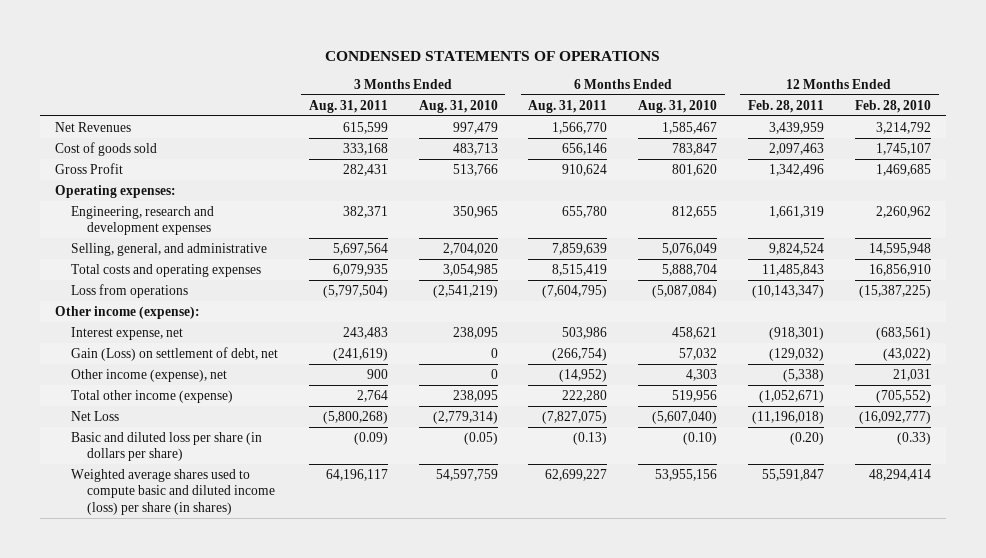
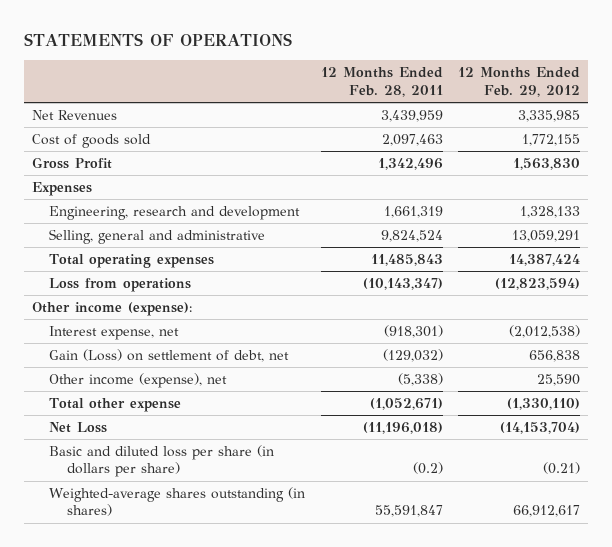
- CONDENSED STATEMENTS OF OPERATIONS
+ STATEMENTS OF OPERATIONS
- | 3 Months Ended Aug. 31, 2011 | 3 Months Ended Aug. 31, 2010 | 6 Months Ended Aug. 31, 2011 | 6 Months Ended Aug. 31, 2010 | 12 Months Ended Feb. 28, 2011 | 12 Months Ended Feb. 28, 2010
+ | 12 Months Ended Feb. 28, 2011 | 12 Months Ended Feb. 29, 2012
- Operating expenses:
- Engineering, research and development expenses | 382,371 | 350,965 | 655,780 | 812,655 | 1,661,319 | 2,260,962
- Selling, general, and administrative | 5,697,564 | 2,704,020 | 7,859,639 | 5,076,049 | 9,824,524 | 14,595,948
- Total costs and operating expenses | 6,079,935 | 3,054,985 | 8,515,419 | 5,888,704 | 11,485,843 | 16,856,910
+ Expenses
+ Engineering, research and development | 1,661,319 | 1,328,133
+ Selling, general and administrative | 9,824,524 | 13,059,291
+ Total operating expenses | 11,485,843 | 14,387,424
- Total other income (expense) | 2,764 | 238,095 | 222,280 | 519,956 | (1,052,671) | (705,552)
+ Total other expense | (1,052,671) | (1,330,110)
- Basic and diluted loss per share (in dollars per share) | (0.09) | (0.05) | (0.13) | (0.10) | (0.20) | (0.33)
- Weighted average shares used to compute basic and diluted income (loss) per share (in shares) | 64,196,117 | 54,597,759 | 62,699,227 | 53,955,156 | 55,591,847 | 48,294,414
+ Basic and diluted loss per share (in dollars per share) | (0.2) | (0.21)
+ Weighted-average shares outstanding (in shares) | 55,591,847 | 66,912,617

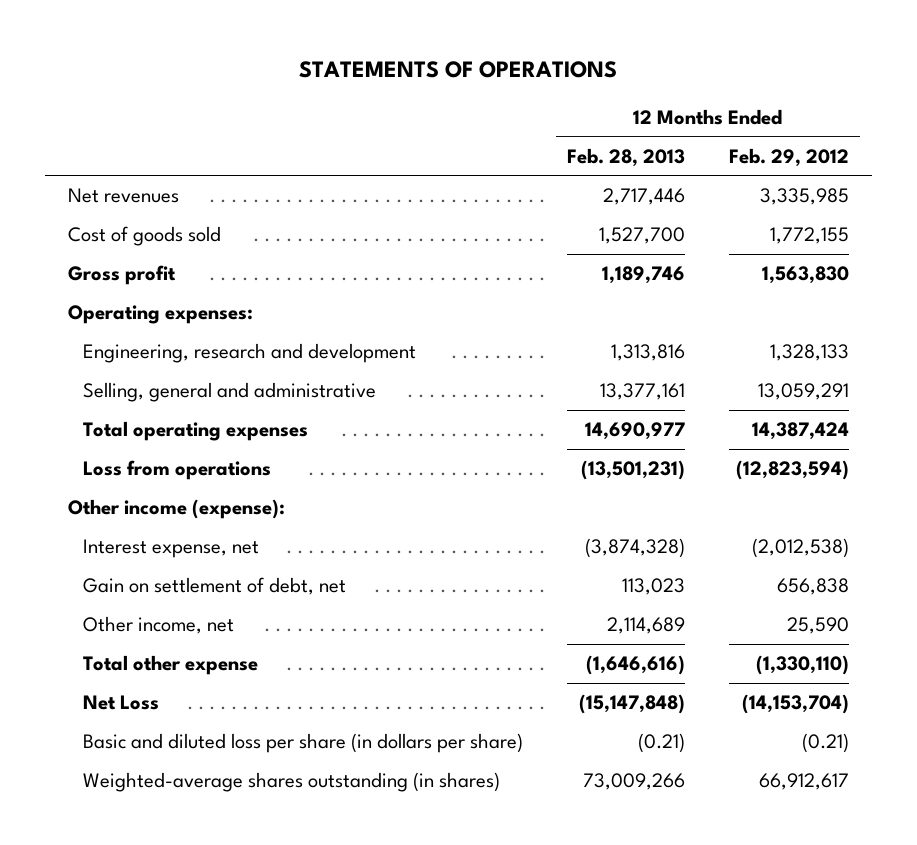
- | 12 Months Ended Feb. 28, 2011 | 12 Months Ended Feb. 29, 2012
+ | 12 Months Ended Feb. 28, 2013 | 12 Months Ended Feb. 29, 2012
- Net Revenues | 3,439,959 | 3,335,985
+ Net revenues | 2,717,446 | 3,335,985
- Gross Profit | 1,342,496 | 1,563,830
- Expenses
+ Gross profit | 1,189,746 | 1,563,830
+ Operating expenses:
- Gain (Loss) on settlement of debt, net | (129,032) | 656,838
- Other income (expense), net | (5,338) | 25,590
+ Gain on settlement of debt, net | 113,023 | 656,838
+ Other income, net | 2,114,689 | 25,590

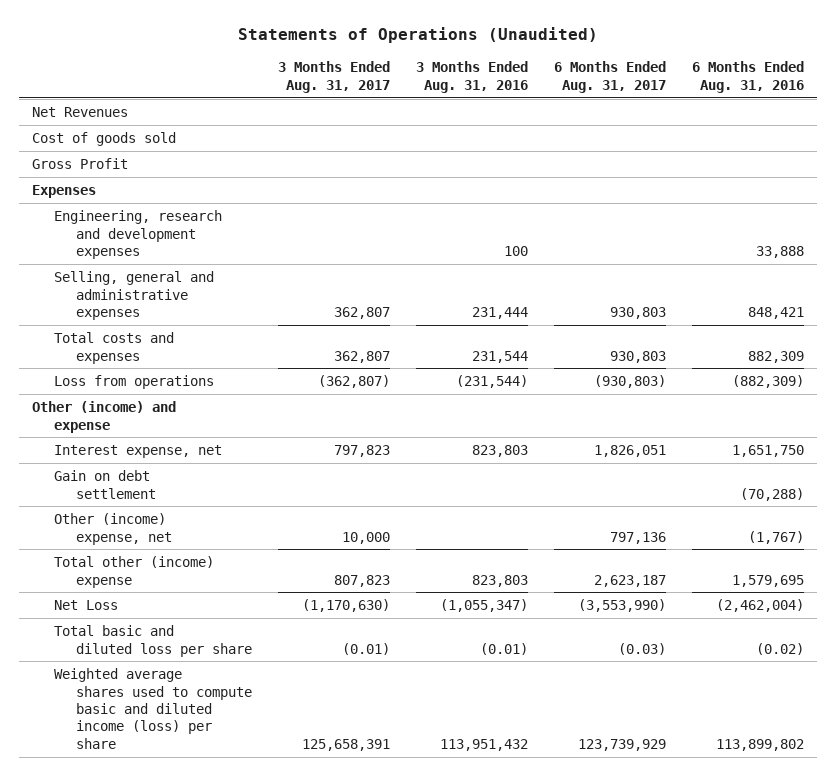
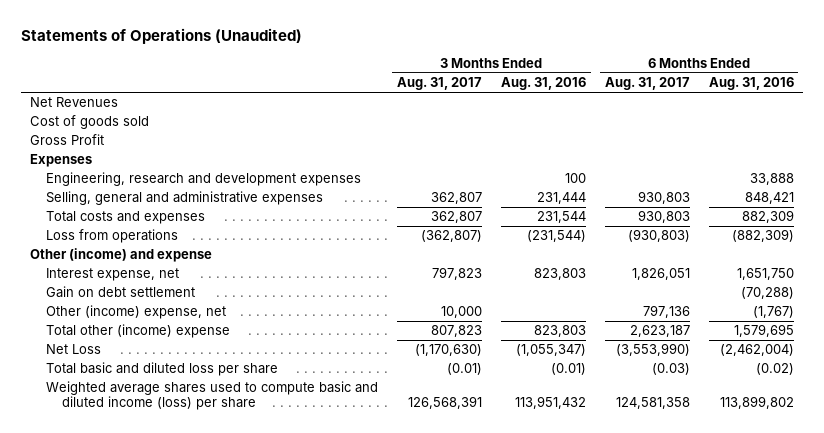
- Weighted average shares used to compute basic and diluted income (loss) per share | 125,658,391 | 113,951,432 | 123,739,929 | 113,899,802
+ Weighted average shares used to compute basic and diluted income (loss) per share | 126,568,391 | 113,951,432 | 124,581,358 | 113,899,802

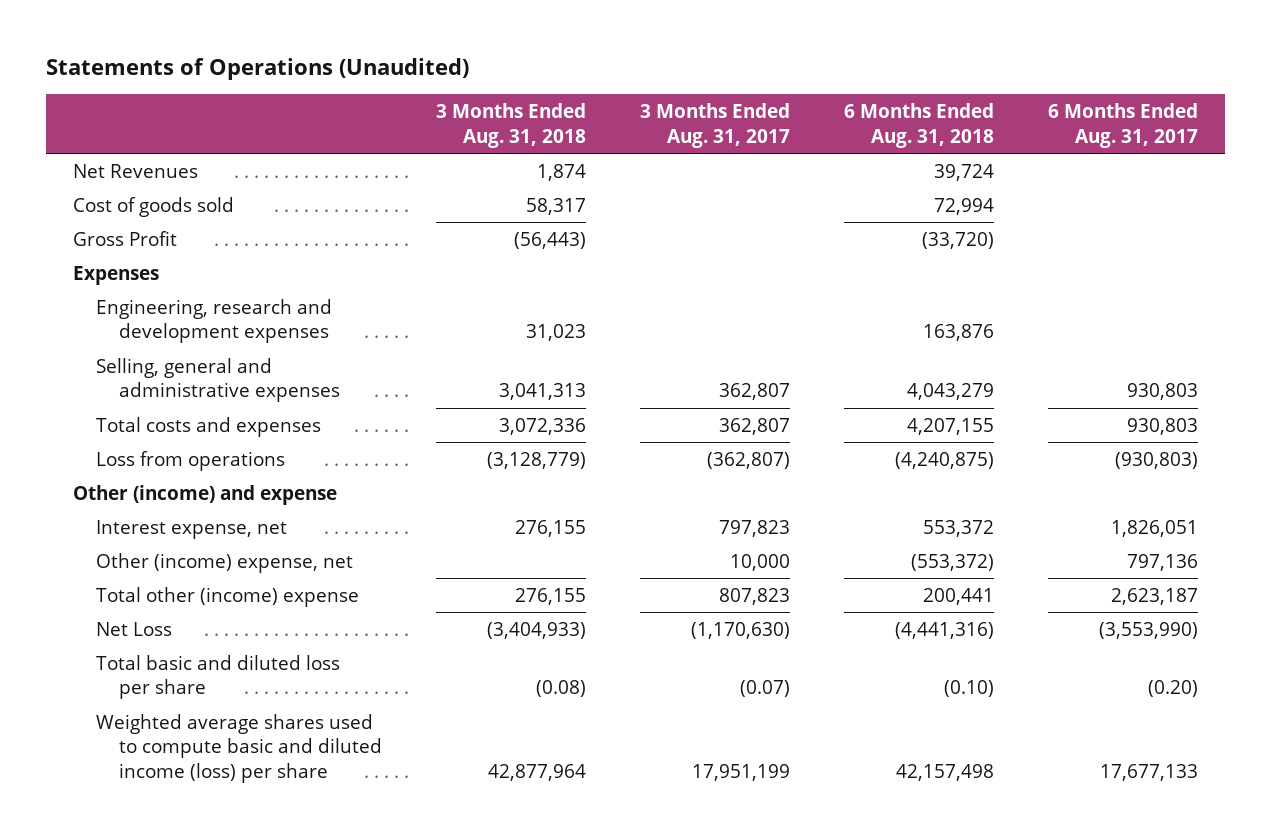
- | 3 Months Ended Aug. 31, 2017 | 3 Months Ended Aug. 31, 2016 | 6 Months Ended Aug. 31, 2017 | 6 Months Ended Aug. 31, 2016
+ | 3 Months Ended Aug. 31, 2018 | 3 Months Ended Aug. 31, 2017 | 6 Months Ended Aug. 31, 2018 | 6 Months Ended Aug. 31, 2017
- Gain on debt settlement | | | | (70,288)
- Total basic and diluted loss per share | (0.01) | (0.01) | (0.03) | (0.02)
- Weighted average shares used to compute basic and diluted income (loss) per share | 126,568,391 | 113,951,432 | 124,581,358 | 113,899,802
+ Total basic and diluted loss per share | (0.08) | (0.07) | (0.10) | (0.20)
+ Weighted average shares used to compute basic and diluted income (loss) per share | 42,877,964 | 17,951,199 | 42,157,498 | 17,677,133

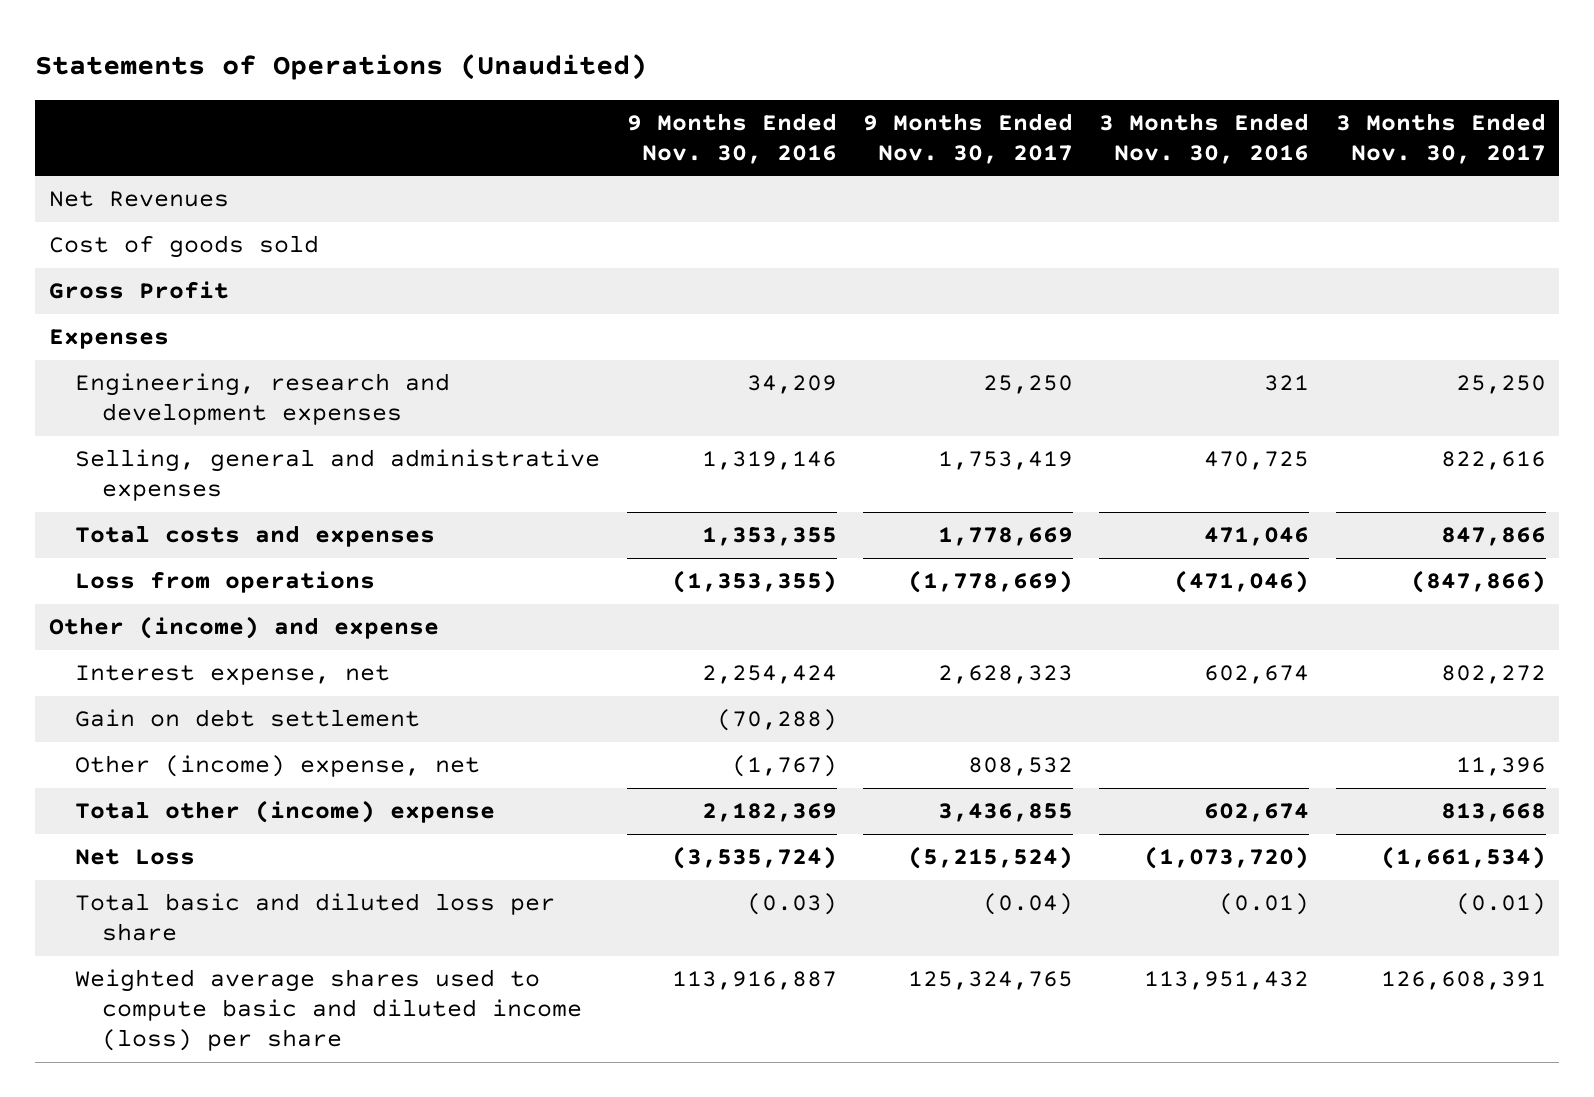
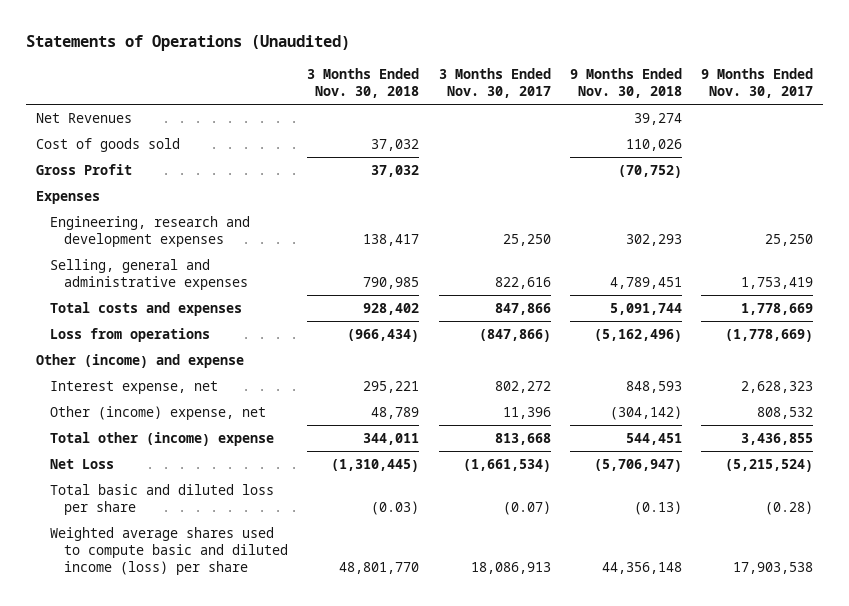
- | 9 Months Ended Nov. 30, 2016 | 9 Months Ended Nov. 30, 2017 | 3 Months Ended Nov. 30, 2016 | 3 Months Ended Nov. 30, 2017
+ | 3 Months Ended Nov. 30, 2018 | 3 Months Ended Nov. 30, 2017 | 9 Months Ended Nov. 30, 2018 | 9 Months Ended Nov. 30, 2017
- Gain on debt settlement | (70,288) | | |
- Total basic and diluted loss per share | (0.03) | (0.04) | (0.01) | (0.01)
- Weighted average shares used to compute basic and diluted income (loss) per share | 113,916,887 | 125,324,765 | 113,951,432 | 126,608,391
+ Total basic and diluted loss per share | (0.03) | (0.07) | (0.13) | (0.28)
+ Weighted average shares used to compute basic and diluted income (loss) per share | 48,801,770 | 18,086,913 | 44,356,148 | 17,903,538

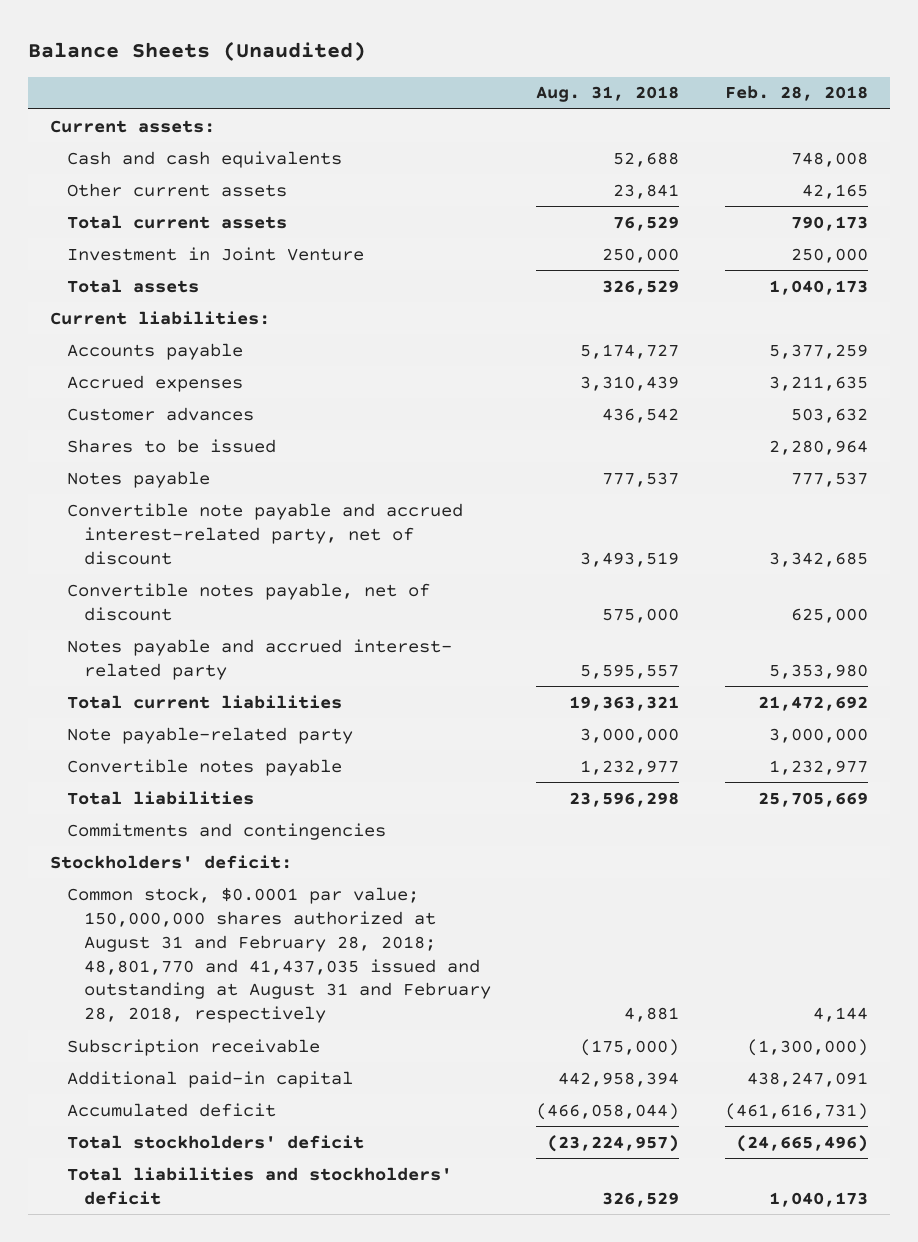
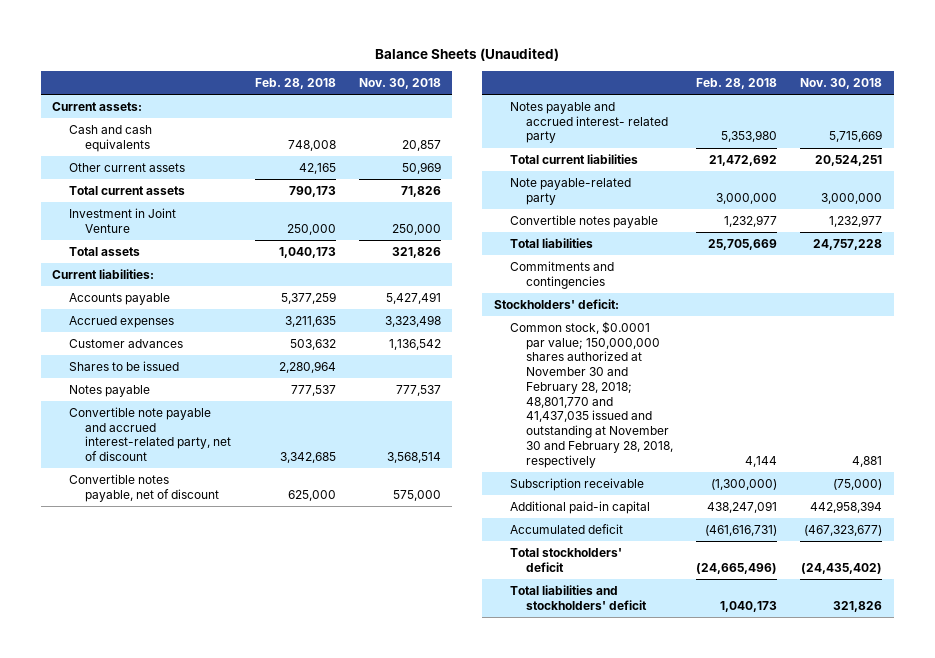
- | Aug. 31, 2018 | Feb. 28, 2018
+ | Feb. 28, 2018 | Nov. 30, 2018
- Common stock, $0.0001 par value; 150,000,000 shares authorized at August 31 and February 28, 2018; 48,801,770 and 41,437,035 issued and outstanding at August 31 and February 28, 2018, respectively | 4,881 | 4,144
+ Common stock, $0.0001 par value; 150,000,000 shares authorized at November 30 and February 28, 2018; 48,801,770 and 41,437,035 issued and outstanding at November 30 and February 28, 2018, respectively | 4,144 | 4,881

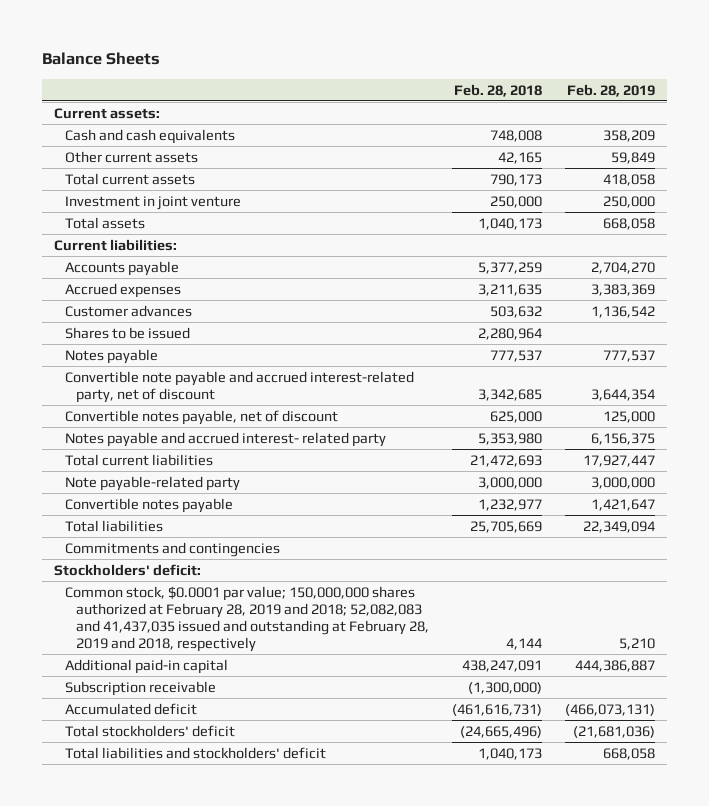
- Balance Sheets (Unaudited)
+ Balance Sheets
- | Feb. 28, 2018 | Nov. 30, 2018
+ | Feb. 28, 2018 | Feb. 28, 2019
- Investment in Joint Venture | 250,000 | 250,000
+ Investment in joint venture | 250,000 | 250,000
- Total current liabilities | 21,472,692 | 20,524,251
+ Total current liabilities | 21,472,693 | 17,927,447
- Common stock, $0.0001 par value; 150,000,000 shares authorized at November 30 and February 28, 2018; 48,801,770 and 41,437,035 issued and outstanding at November 30 and February 28, 2018, respectively | 4,144 | 4,881
+ Common stock, $0.0001 par value; 150,000,000 shares authorized at February 28, 2019 and 2018; 52,082,083 and 41,437,035 issued and outstanding at February 28, 2019 and 2018, respectively | 4,144 | 5,210
moved down: Subscription receivable | (1,300,000) |

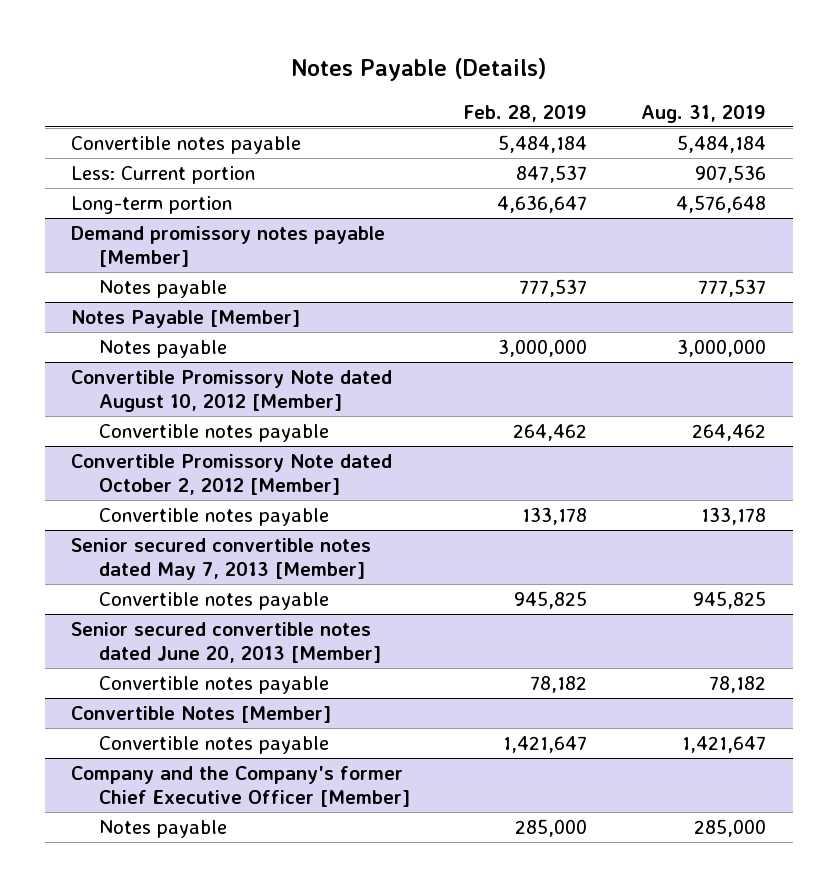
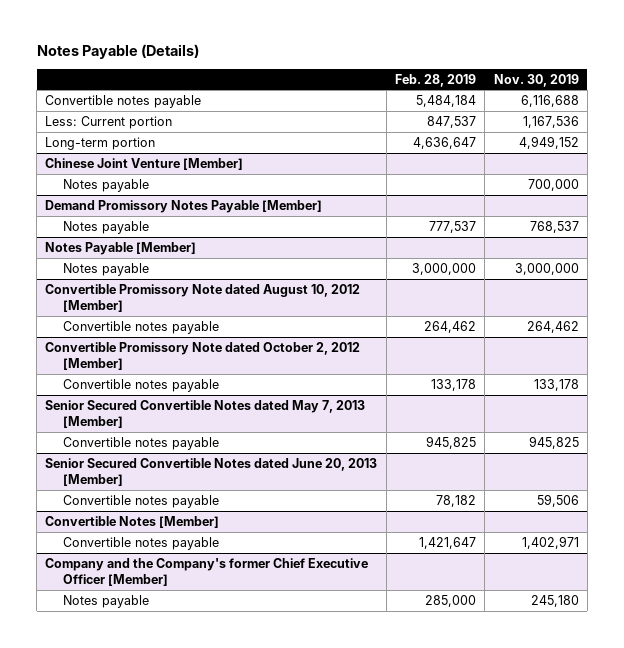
- | Feb. 28, 2019 | Aug. 31, 2019
+ | Feb. 28, 2019 | Nov. 30, 2019
- Demand promissory notes payable [Member]
+ Chinese Joint Venture [Member]
+ Notes payable | | 700,000
+ Demand Promissory Notes Payable [Member]
- Senior secured convertible notes dated May 7, 2013 [Member]
+ Senior Secured Convertible Notes dated May 7, 2013 [Member]
- Senior secured convertible notes dated June 20, 2013 [Member]
+ Senior Secured Convertible Notes dated June 20, 2013 [Member]

